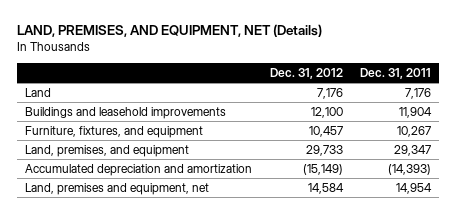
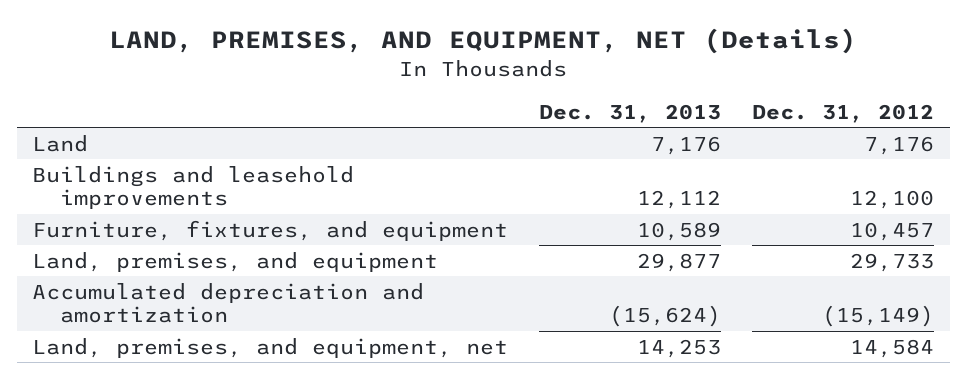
- | Dec. 31, 2012 | Dec. 31, 2011
+ | Dec. 31, 2013 | Dec. 31, 2012
- Land, premises and equipment, net | 14,584 | 14,954
+ Land, premises, and equipment, net | 14,253 | 14,584

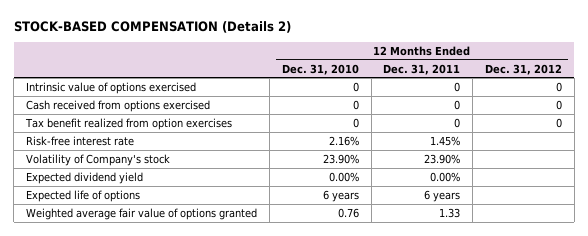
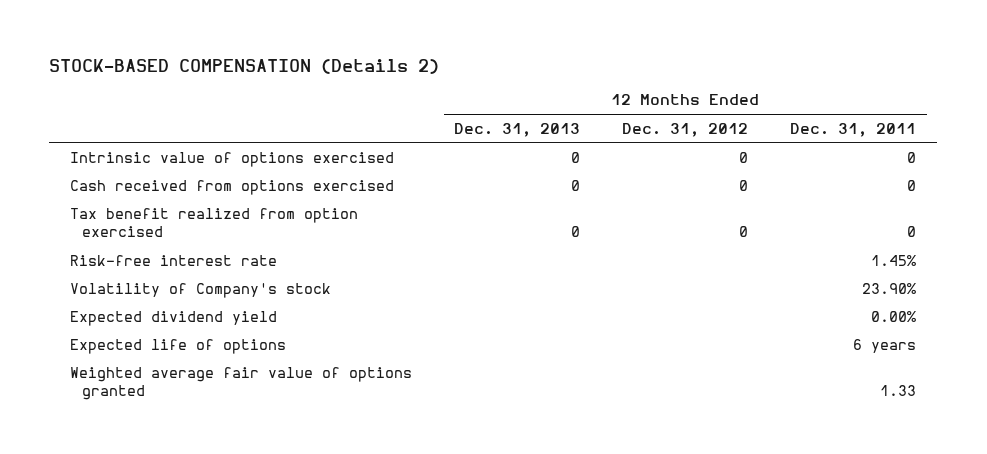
- | 12 Months Ended Dec. 31, 2010 | 12 Months Ended Dec. 31, 2011 | 12 Months Ended Dec. 31, 2012
+ | 12 Months Ended Dec. 31, 2013 | 12 Months Ended Dec. 31, 2012 | 12 Months Ended Dec. 31, 2011
- Tax benefit realized from option exercises | 0 | 0 | 0
+ Tax benefit realized from option exercised | 0 | 0 | 0

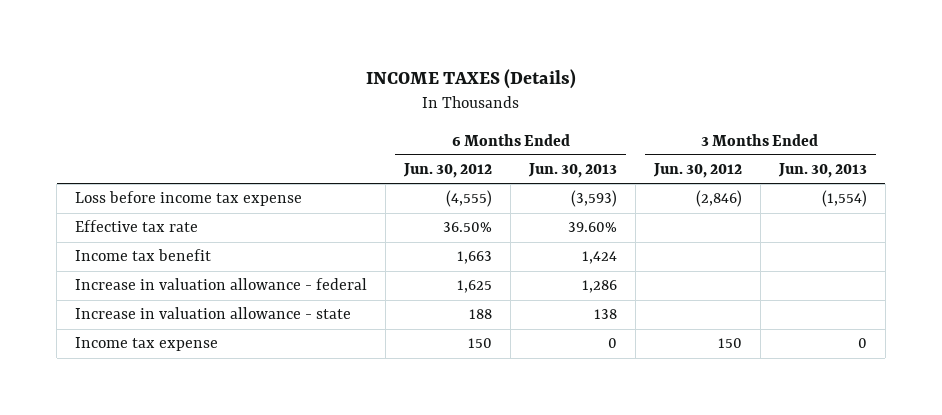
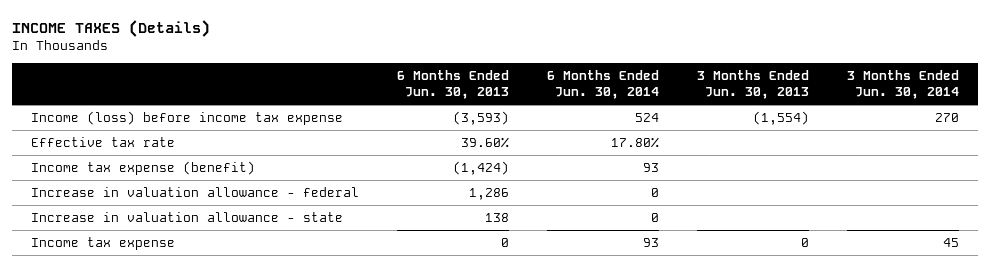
- | 6 Months Ended Jun. 30, 2012 | 6 Months Ended Jun. 30, 2013 | 3 Months Ended Jun. 30, 2012 | 3 Months Ended Jun. 30, 2013
+ | 6 Months Ended Jun. 30, 2013 | 6 Months Ended Jun. 30, 2014 | 3 Months Ended Jun. 30, 2013 | 3 Months Ended Jun. 30, 2014
- Loss before income tax expense | (4,555) | (3,593) | (2,846) | (1,554)
+ Income (loss) before income tax expense | (3,593) | 524 | (1,554) | 270
- Income tax benefit | 1,663 | 1,424 | |
+ Income tax expense (benefit) | (1,424) | 93 | |

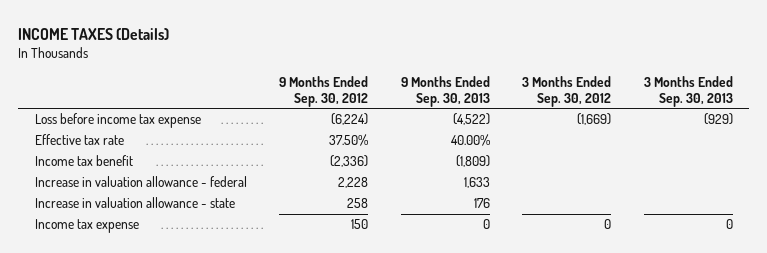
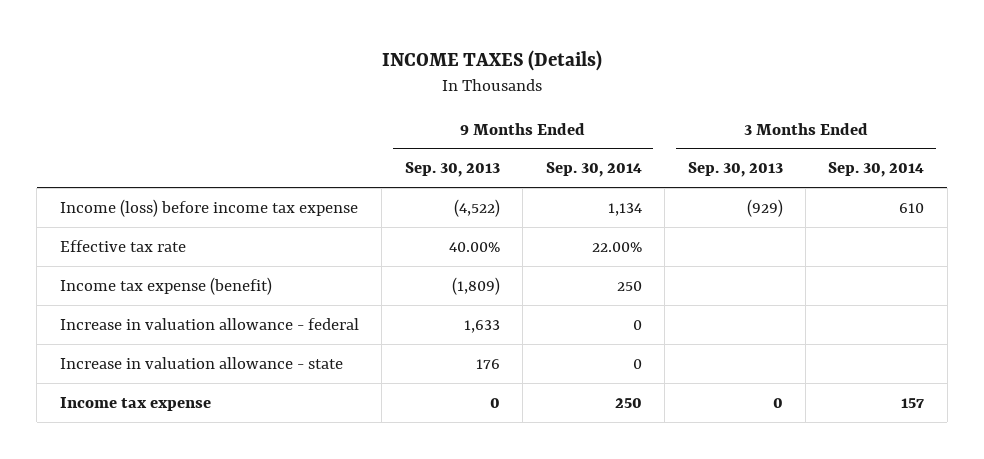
- | 9 Months Ended Sep. 30, 2012 | 9 Months Ended Sep. 30, 2013 | 3 Months Ended Sep. 30, 2012 | 3 Months Ended Sep. 30, 2013
+ | 9 Months Ended Sep. 30, 2013 | 9 Months Ended Sep. 30, 2014 | 3 Months Ended Sep. 30, 2013 | 3 Months Ended Sep. 30, 2014
- Loss before income tax expense | (6,224) | (4,522) | (1,669) | (929)
+ Income (loss) before income tax expense | (4,522) | 1,134 | (929) | 610
- Income tax benefit | (2,336) | (1,809) | |
+ Income tax expense (benefit) | (1,809) | 250 | |

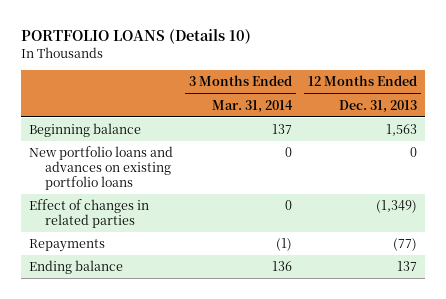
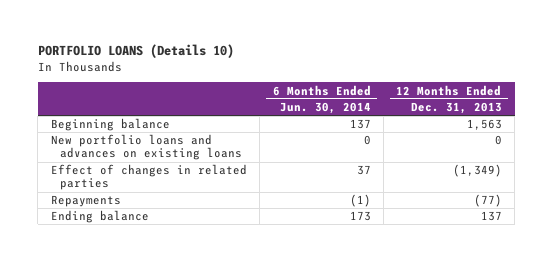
- | 3 Months Ended Mar. 31, 2014 | 12 Months Ended Dec. 31, 2013
+ | 6 Months Ended Jun. 30, 2014 | 12 Months Ended Dec. 31, 2013
- New portfolio loans and advances on existing portfolio loans | 0 | 0
+ New portfolio loans and advances on existing loans | 0 | 0

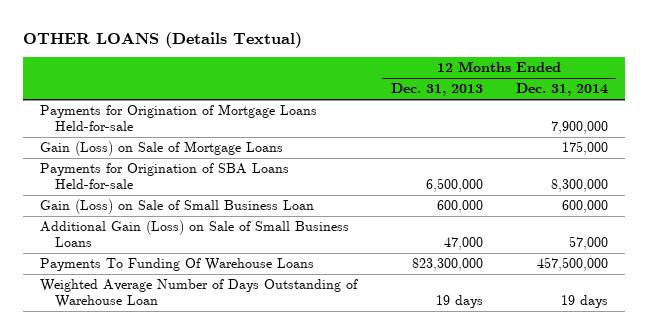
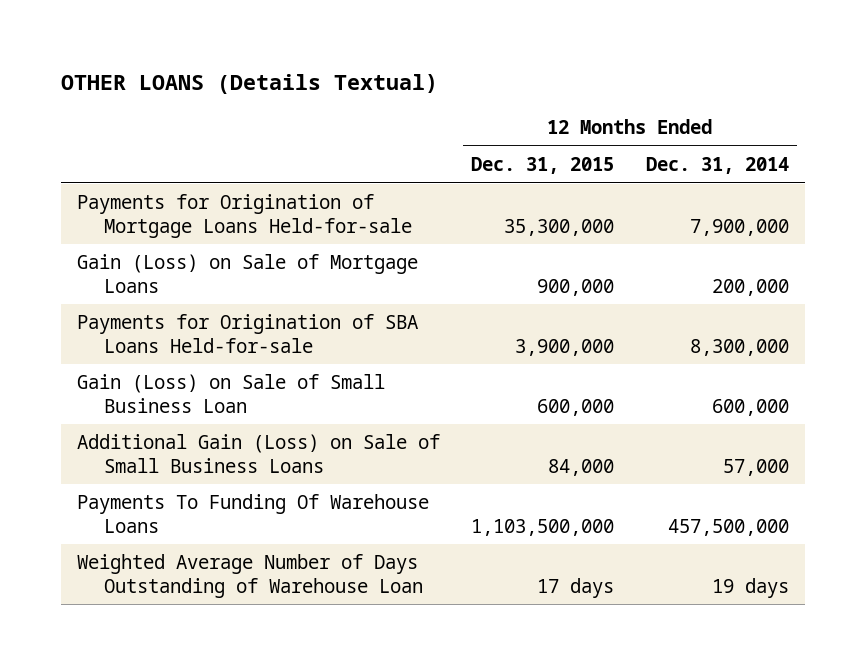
- | 12 Months Ended Dec. 31, 2013 | 12 Months Ended Dec. 31, 2014
+ | 12 Months Ended Dec. 31, 2015 | 12 Months Ended Dec. 31, 2014
- Gain (Loss) on Sale of Mortgage Loans | | 175,000
+ Gain (Loss) on Sale of Mortgage Loans | 900,000 | 200,000

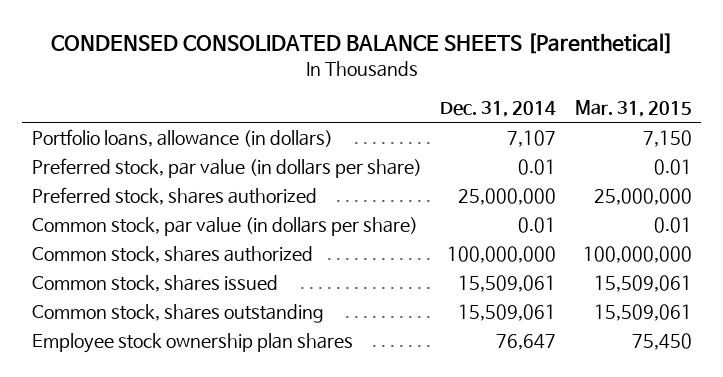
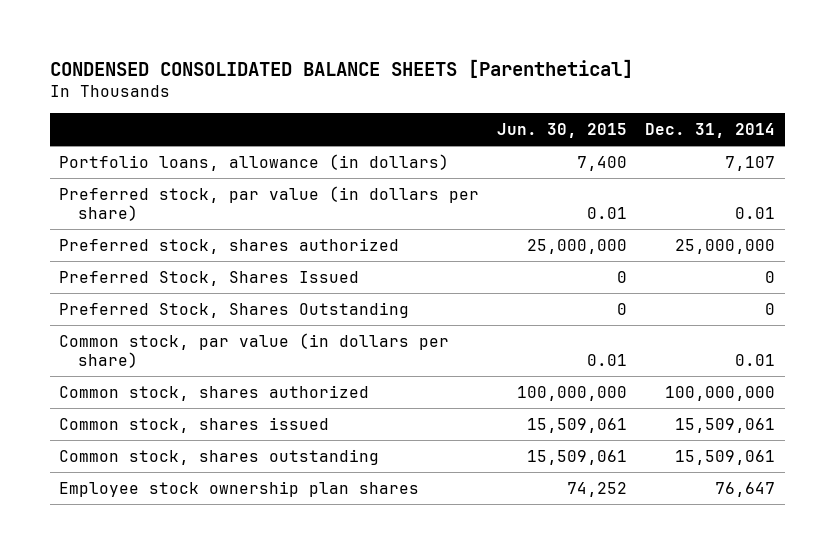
- | Dec. 31, 2014 | Mar. 31, 2015
+ | Jun. 30, 2015 | Dec. 31, 2014
+ Preferred Stock, Shares Issued | 0 | 0
+ Preferred Stock, Shares Outstanding | 0 | 0

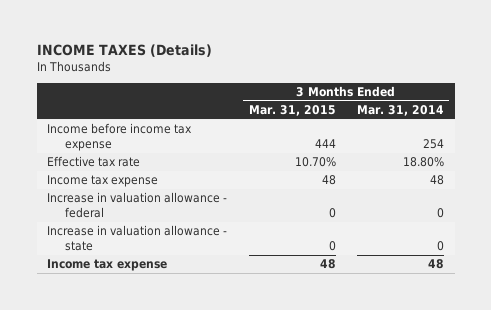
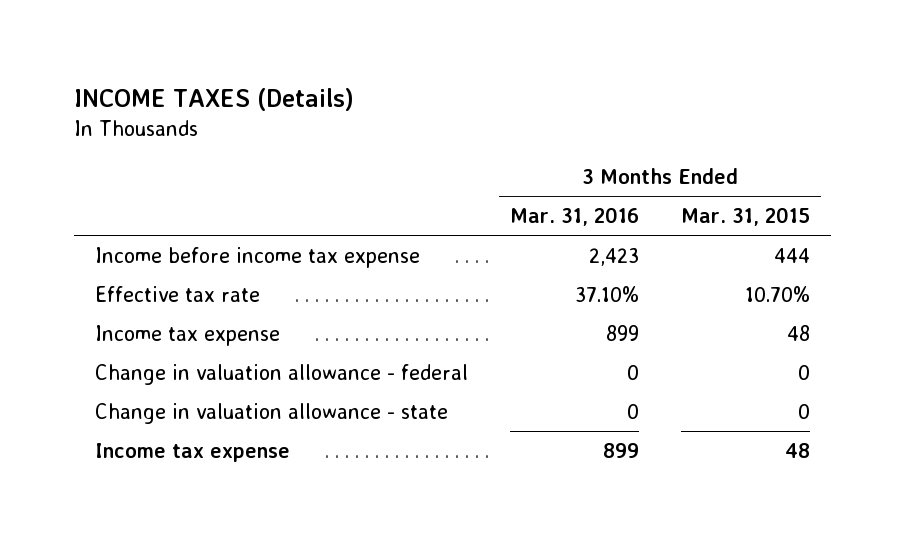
- | 3 Months Ended Mar. 31, 2015 | 3 Months Ended Mar. 31, 2014
+ | 3 Months Ended Mar. 31, 2016 | 3 Months Ended Mar. 31, 2015
- Increase in valuation allowance - federal | 0 | 0
- Increase in valuation allowance - state | 0 | 0
+ Change in valuation allowance - federal | 0 | 0
+ Change in valuation allowance - state | 0 | 0

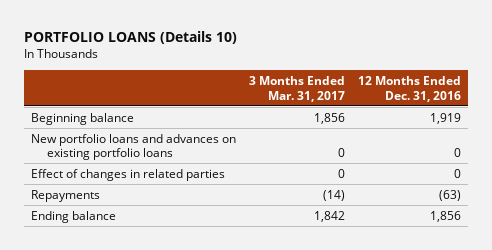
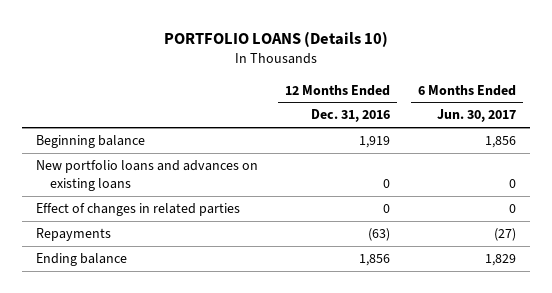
- | 3 Months Ended Mar. 31, 2017 | 12 Months Ended Dec. 31, 2016
+ | 12 Months Ended Dec. 31, 2016 | 6 Months Ended Jun. 30, 2017
- New portfolio loans and advances on existing portfolio loans | 0 | 0
+ New portfolio loans and advances on existing loans | 0 | 0

